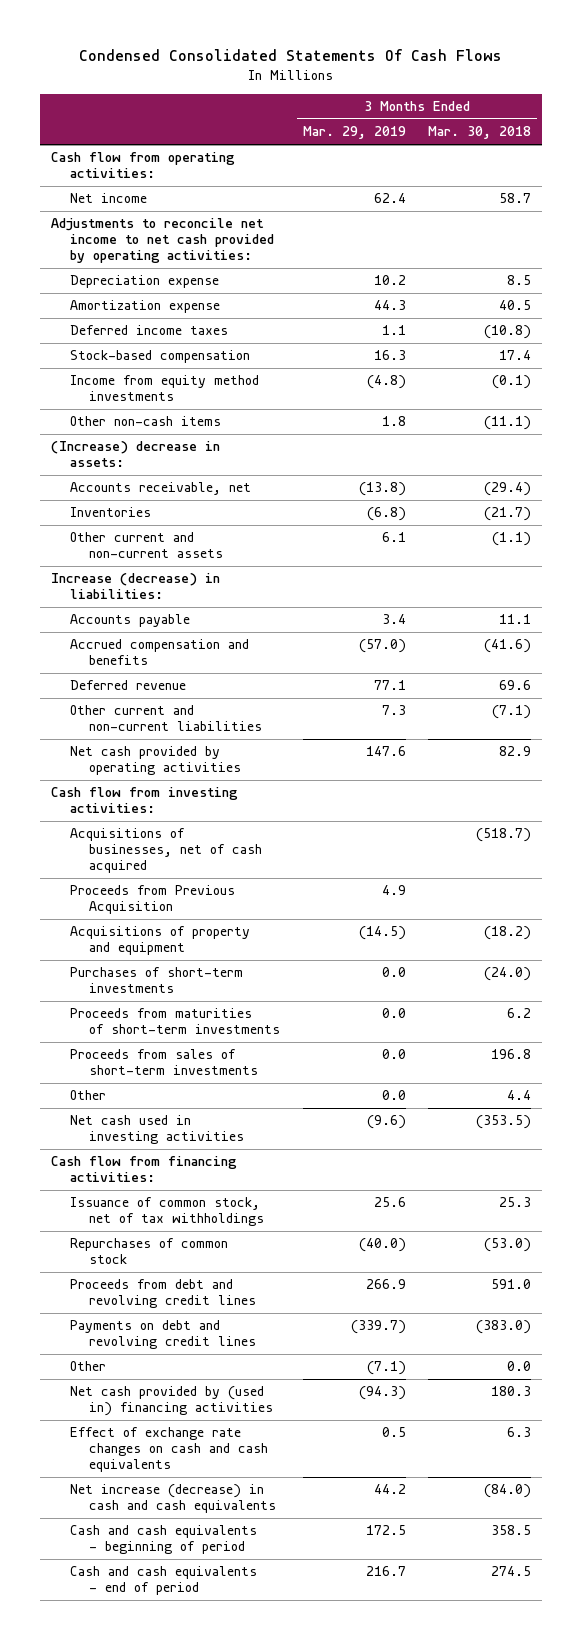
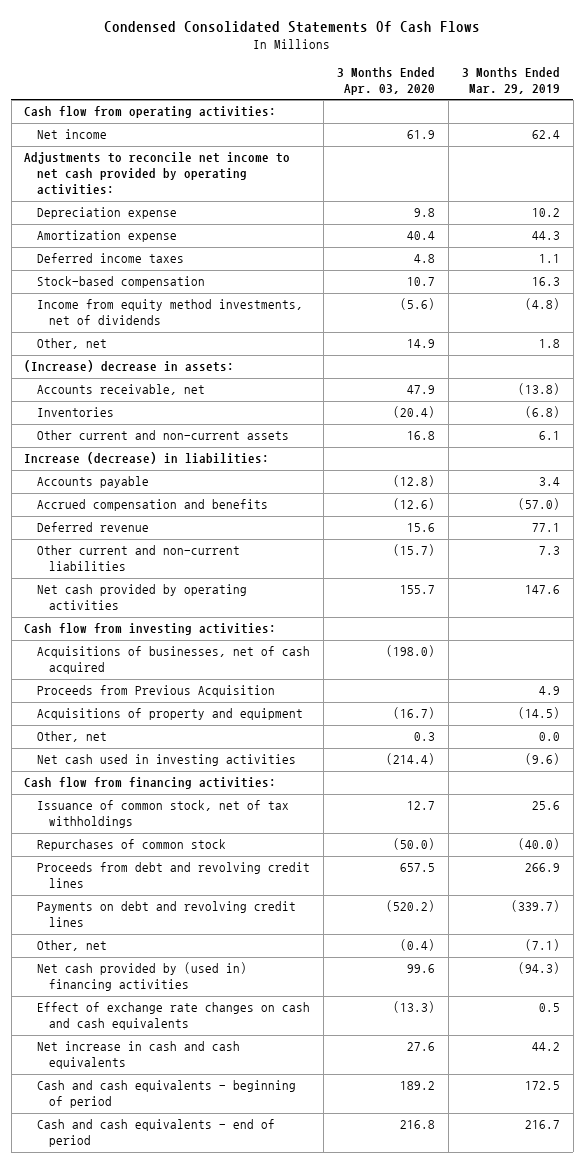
- | 3 Months Ended Mar. 29, 2019 | 3 Months Ended Mar. 30, 2018
+ | 3 Months Ended Apr. 03, 2020 | 3 Months Ended Mar. 29, 2019
- Income from equity method investments | (4.8) | (0.1)
- Other non-cash items | 1.8 | (11.1)
+ Income from equity method investments, net of dividends | (5.6) | (4.8)
+ Other, net | 14.9 | 1.8
- Purchases of short-term investments | 0.0 | (24.0)
- Proceeds from maturities of short-term investments | 0.0 | 6.2
- Proceeds from sales of short-term investments | 0.0 | 196.8
- Other | 0.0 | 4.4
+ Other, net | 0.3 | 0.0
- Other | (7.1) | 0.0
+ Other, net | (0.4) | (7.1)
- Net increase (decrease) in cash and cash equivalents | 44.2 | (84.0)
+ Net increase in cash and cash equivalents | 27.6 | 44.2

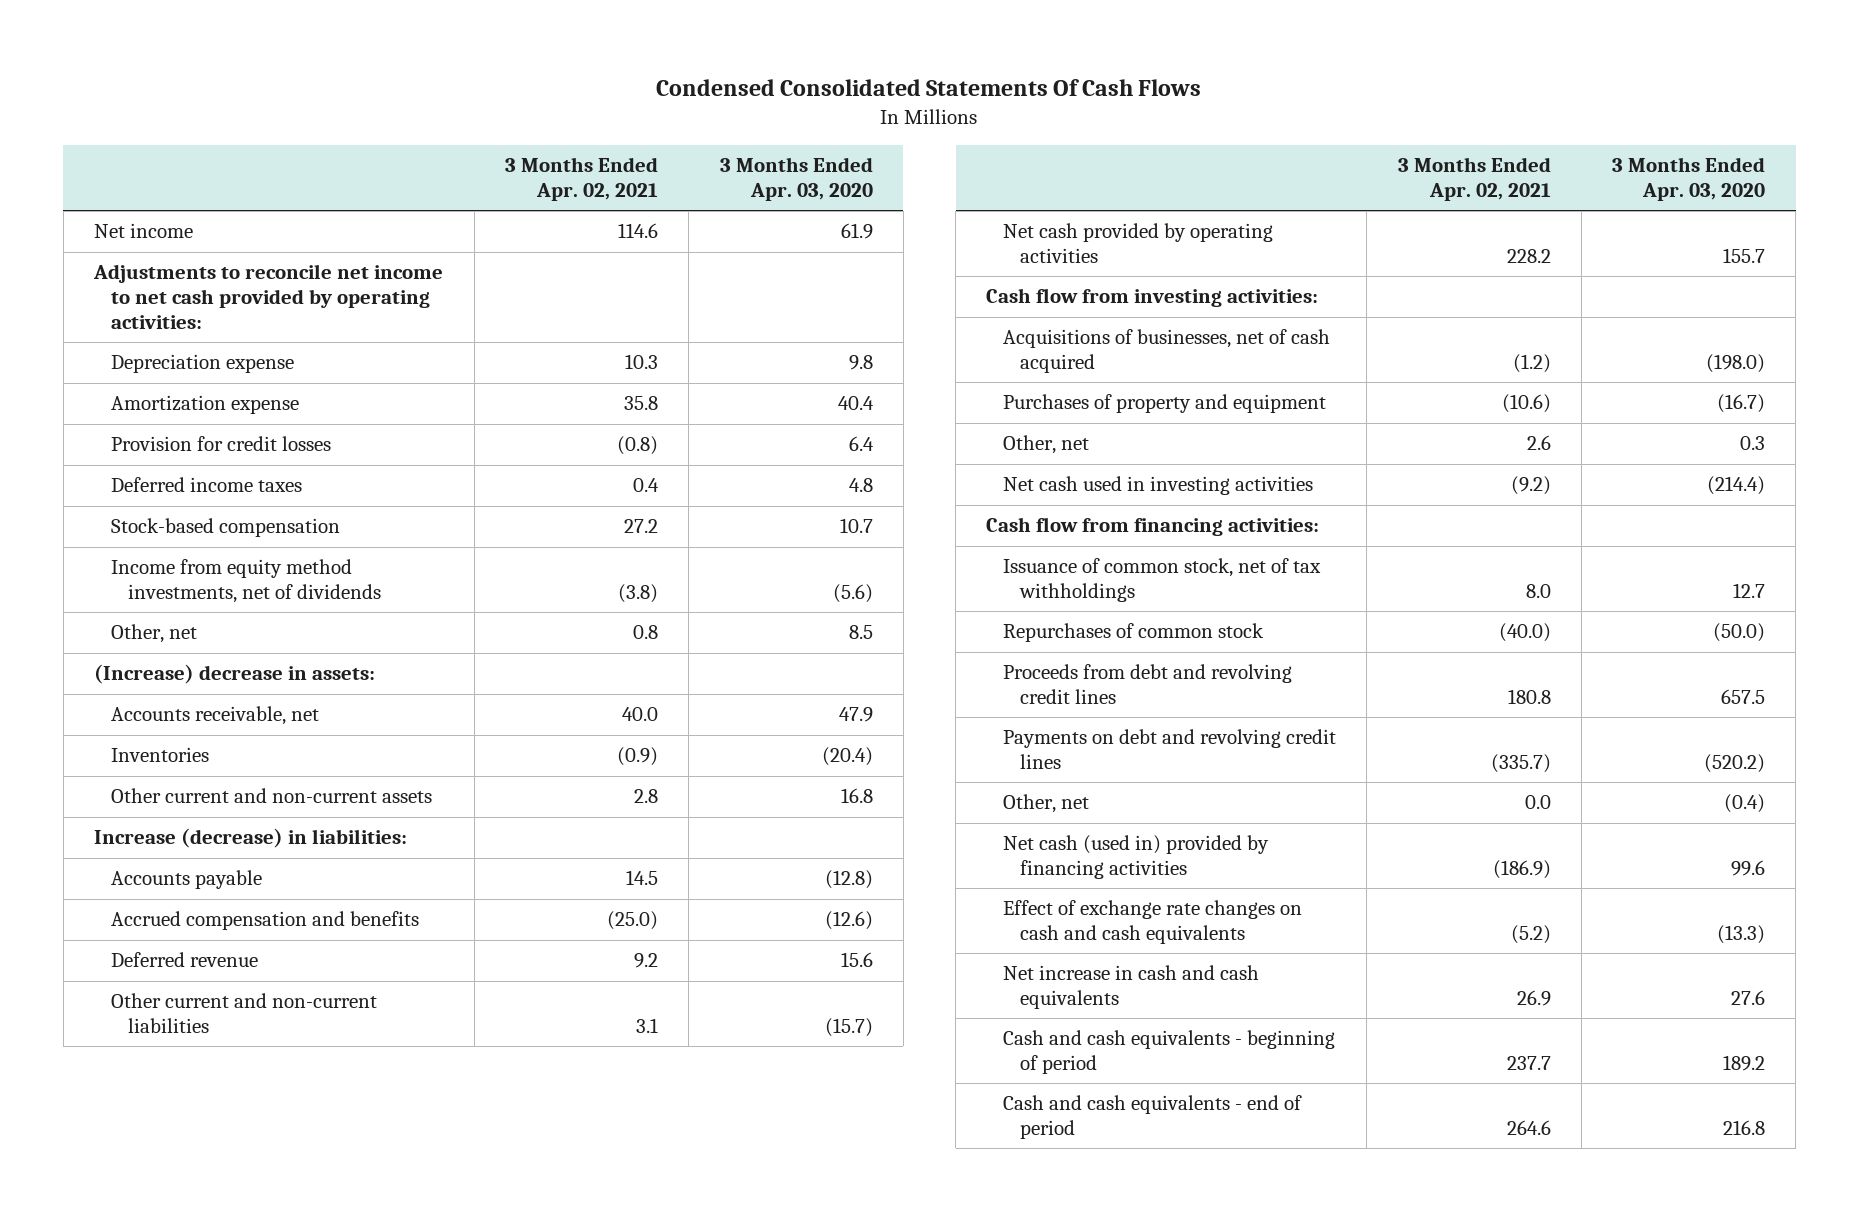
- | 3 Months Ended Apr. 03, 2020 | 3 Months Ended Mar. 29, 2019
+ | 3 Months Ended Apr. 02, 2021 | 3 Months Ended Apr. 03, 2020
- Cash flow from operating activities:
+ Provision for credit losses | (0.8) | 6.4
- Other, net | 14.9 | 1.8
+ Other, net | 0.8 | 8.5
- Proceeds from Previous Acquisition | | 4.9
- Acquisitions of property and equipment | (16.7) | (14.5)
+ Purchases of property and equipment | (10.6) | (16.7)
- Net cash provided by (used in) financing activities | 99.6 | (94.3)
+ Net cash (used in) provided by financing activities | (186.9) | 99.6

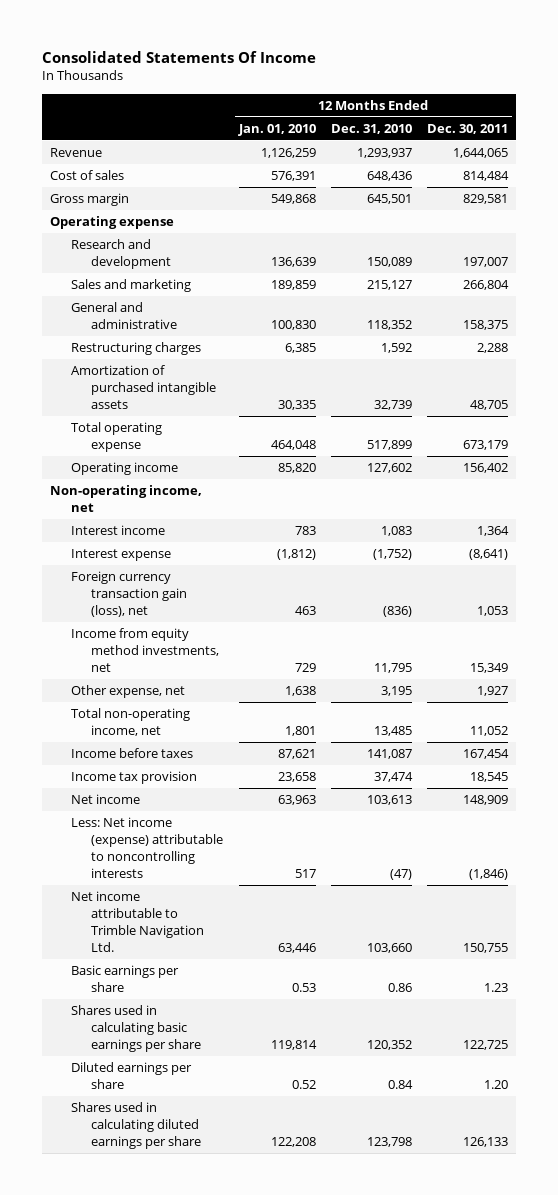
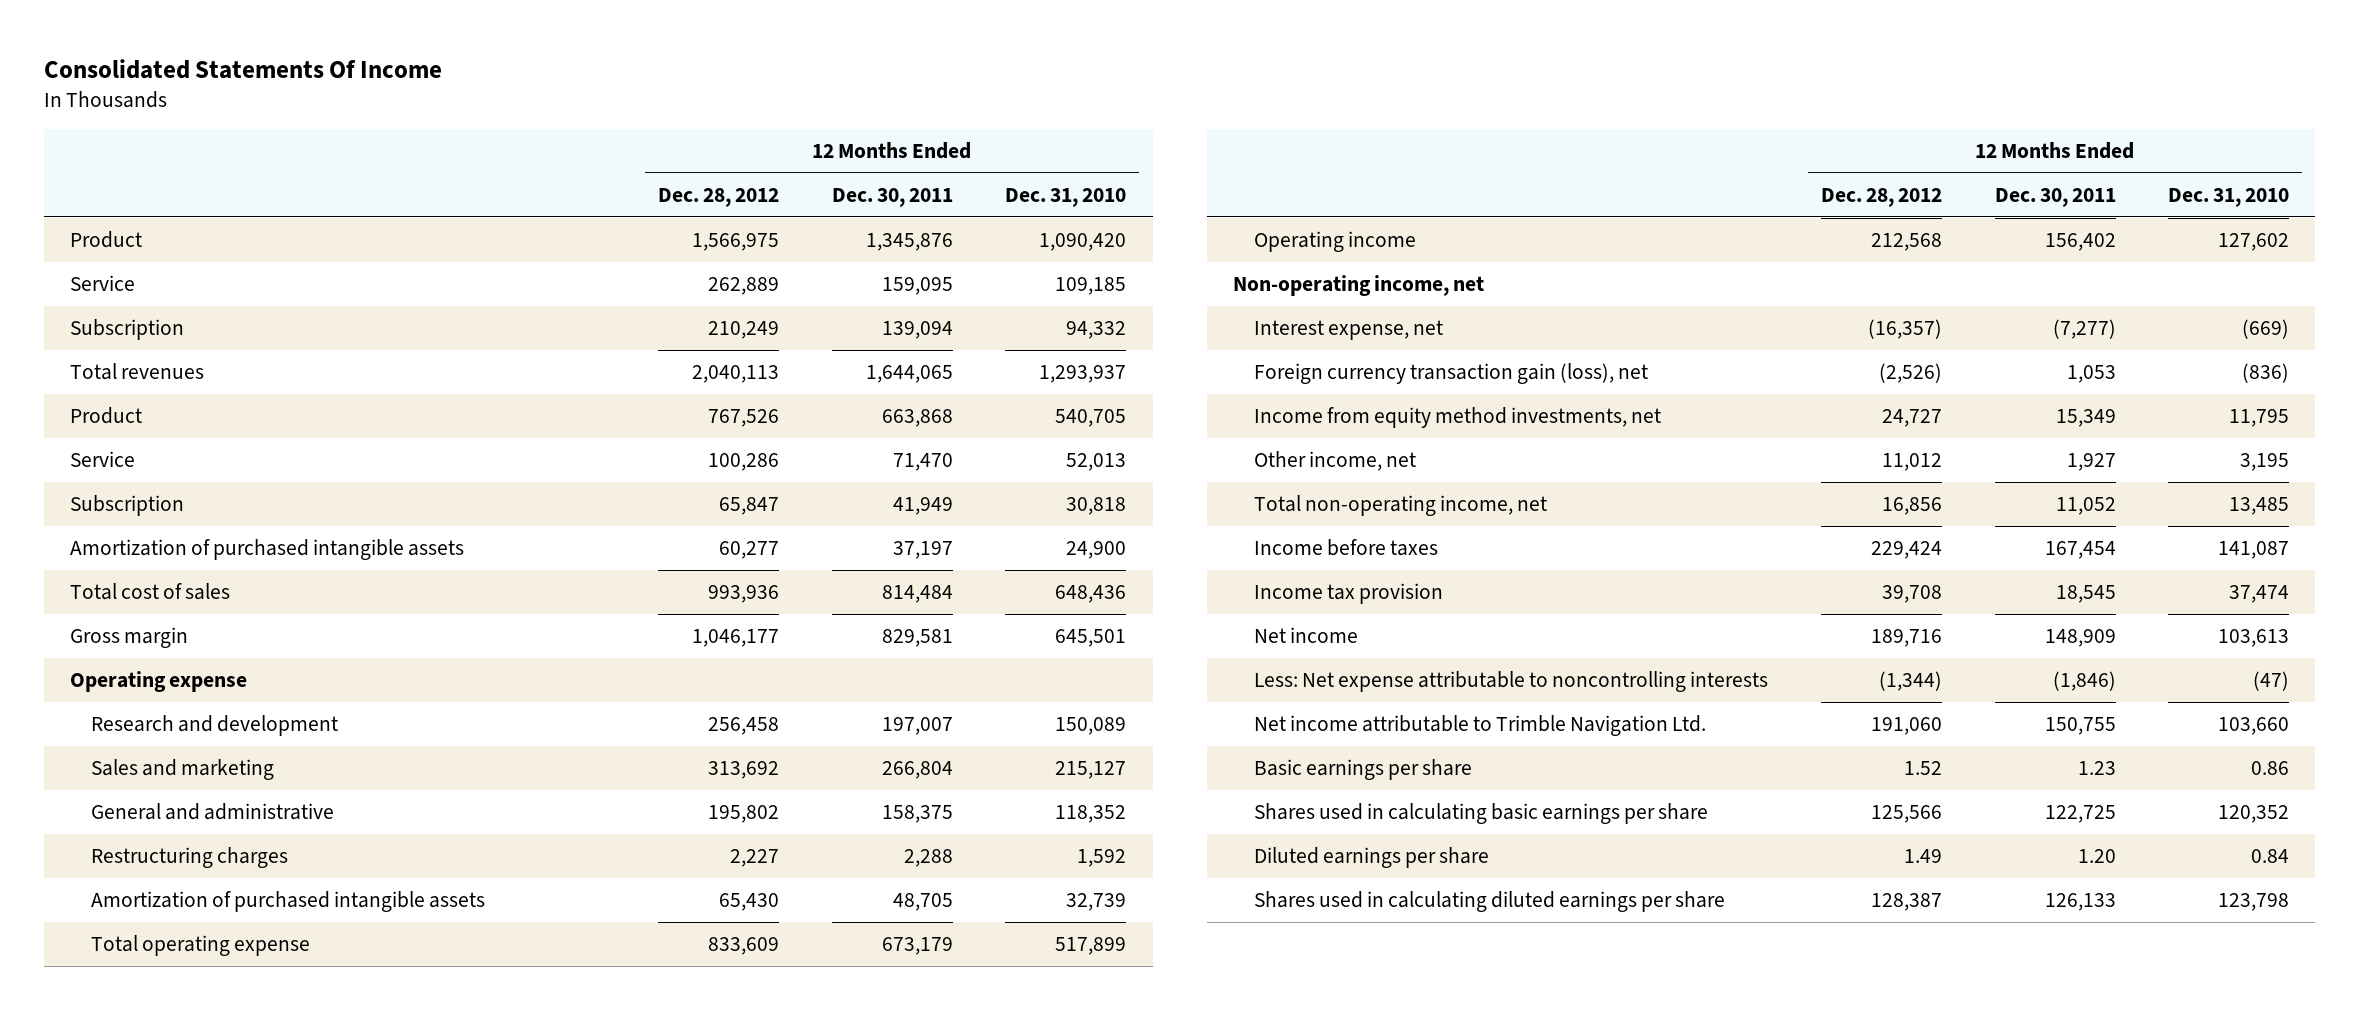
- | 12 Months Ended Jan. 01, 2010 | 12 Months Ended Dec. 31, 2010 | 12 Months Ended Dec. 30, 2011
+ | 12 Months Ended Dec. 28, 2012 | 12 Months Ended Dec. 30, 2011 | 12 Months Ended Dec. 31, 2010
- Revenue | 1,126,259 | 1,293,937 | 1,644,065
- Cost of sales | 576,391 | 648,436 | 814,484
+ Product | 1,566,975 | 1,345,876 | 1,090,420
+ Service | 262,889 | 159,095 | 109,185
+ Subscription | 210,249 | 139,094 | 94,332
+ Total revenues | 2,040,113 | 1,644,065 | 1,293,937
+ Product | 767,526 | 663,868 | 540,705
+ Service | 100,286 | 71,470 | 52,013
+ Subscription | 65,847 | 41,949 | 30,818
+ Amortization of purchased intangible assets | 60,277 | 37,197 | 24,900
+ Total cost of sales | 993,936 | 814,484 | 648,436
- Interest income | 783 | 1,083 | 1,364
- Interest expense | (1,812) | (1,752) | (8,641)
+ Interest expense, net | (16,357) | (7,277) | (669)
- Other expense, net | 1,638 | 3,195 | 1,927
+ Other income, net | 11,012 | 1,927 | 3,195
- Less: Net income (expense) attributable to noncontrolling interests | 517 | (47) | (1,846)
+ Less: Net expense attributable to noncontrolling interests | (1,344) | (1,846) | (47)

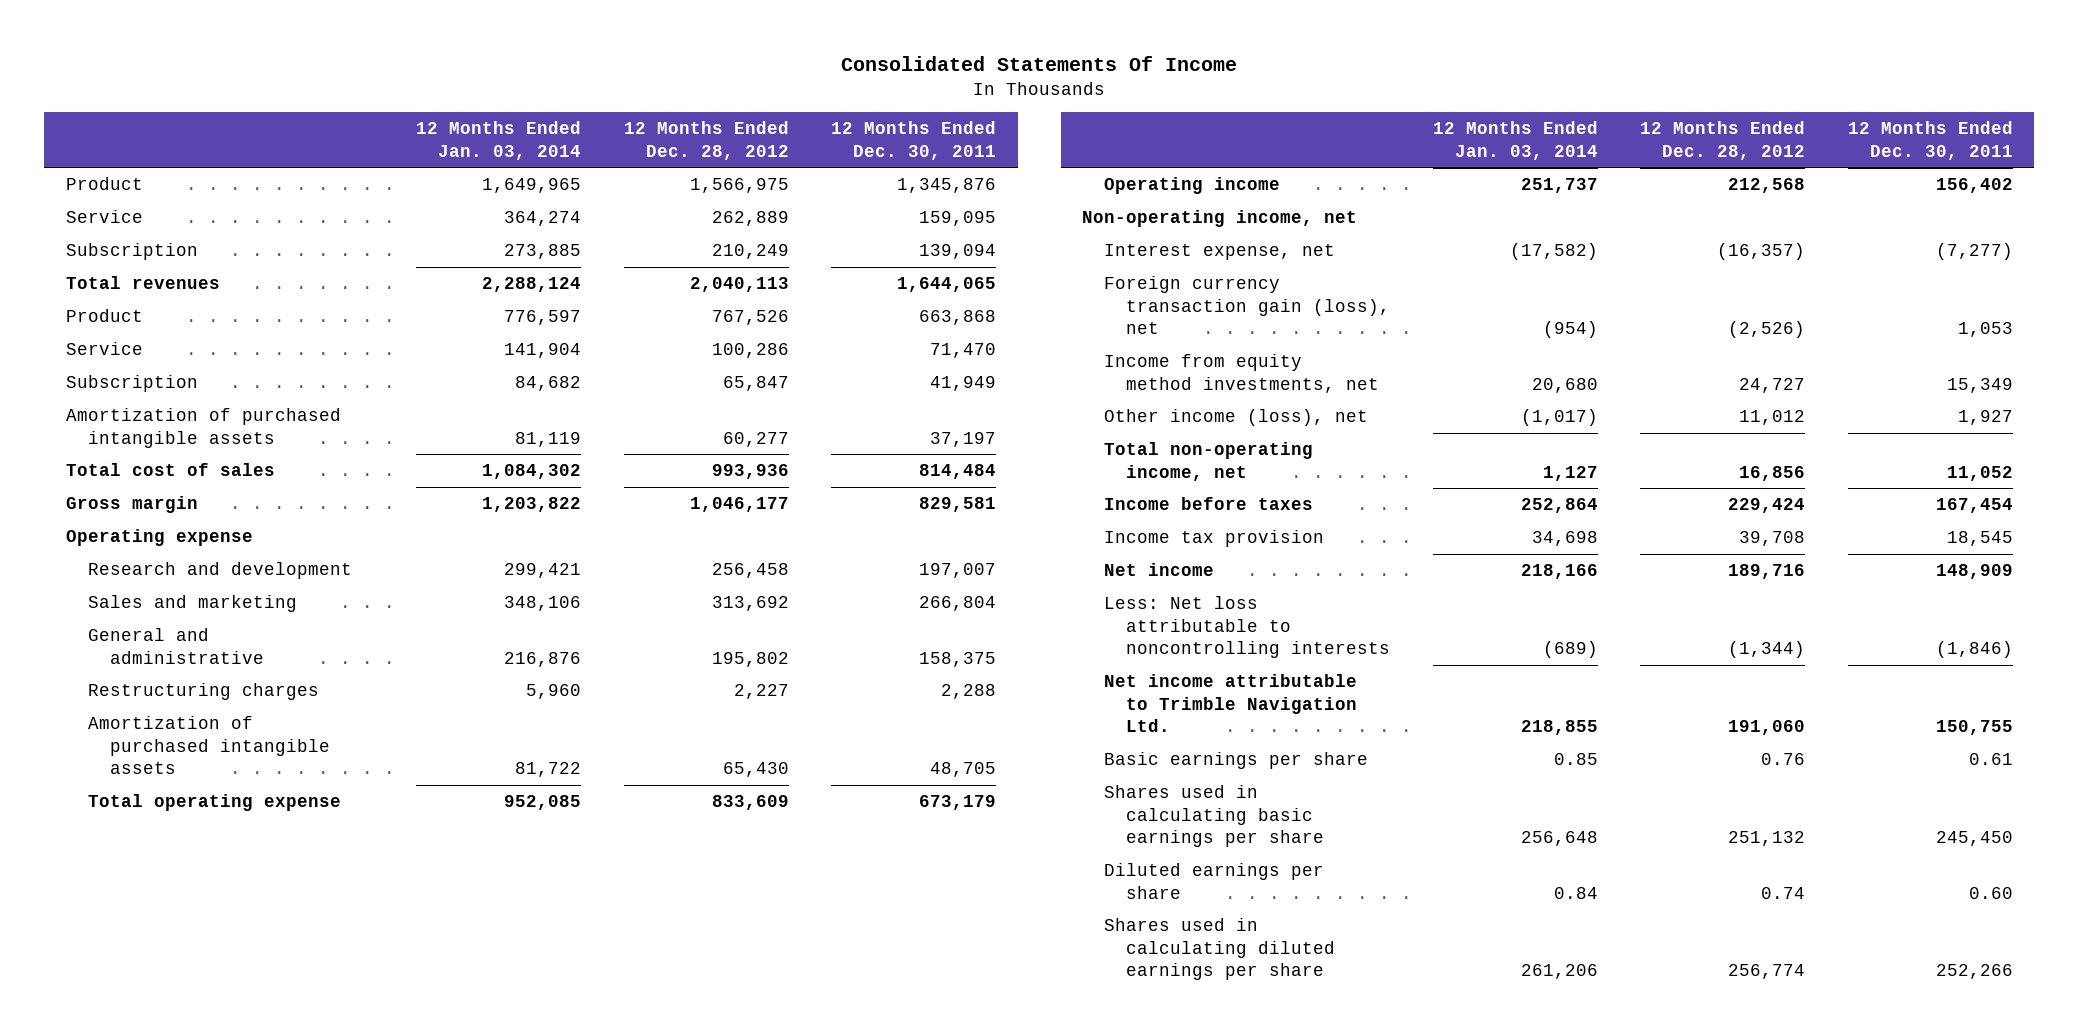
- | 12 Months Ended Dec. 28, 2012 | 12 Months Ended Dec. 30, 2011 | 12 Months Ended Dec. 31, 2010
+ | 12 Months Ended Jan. 03, 2014 | 12 Months Ended Dec. 28, 2012 | 12 Months Ended Dec. 30, 2011
- Other income, net | 11,012 | 1,927 | 3,195
+ Other income (loss), net | (1,017) | 11,012 | 1,927
- Less: Net expense attributable to noncontrolling interests | (1,344) | (1,846) | (47)
+ Less: Net loss attributable to noncontrolling interests | (689) | (1,344) | (1,846)
- Basic earnings per share | 1.52 | 1.23 | 0.86
- Shares used in calculating basic earnings per share | 125,566 | 122,725 | 120,352
- Diluted earnings per share | 1.49 | 1.20 | 0.84
- Shares used in calculating diluted earnings per share | 128,387 | 126,133 | 123,798
+ Basic earnings per share | 0.85 | 0.76 | 0.61
+ Shares used in calculating basic earnings per share | 256,648 | 251,132 | 245,450
+ Diluted earnings per share | 0.84 | 0.74 | 0.60
+ Shares used in calculating diluted earnings per share | 261,206 | 256,774 | 252,266

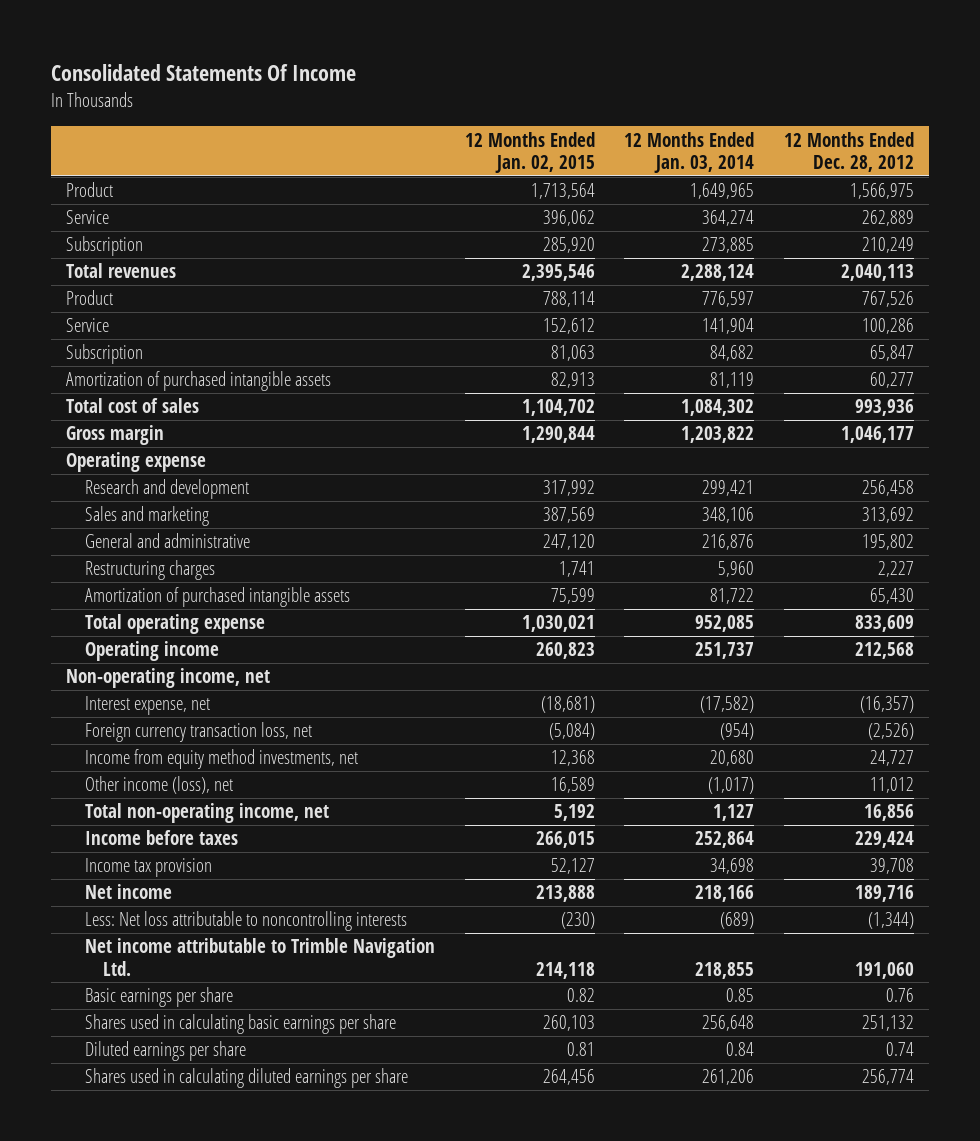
- | 12 Months Ended Jan. 03, 2014 | 12 Months Ended Dec. 28, 2012 | 12 Months Ended Dec. 30, 2011
+ | 12 Months Ended Jan. 02, 2015 | 12 Months Ended Jan. 03, 2014 | 12 Months Ended Dec. 28, 2012
- Foreign currency transaction gain (loss), net | (954) | (2,526) | 1,053
+ Foreign currency transaction loss, net | (5,084) | (954) | (2,526)

